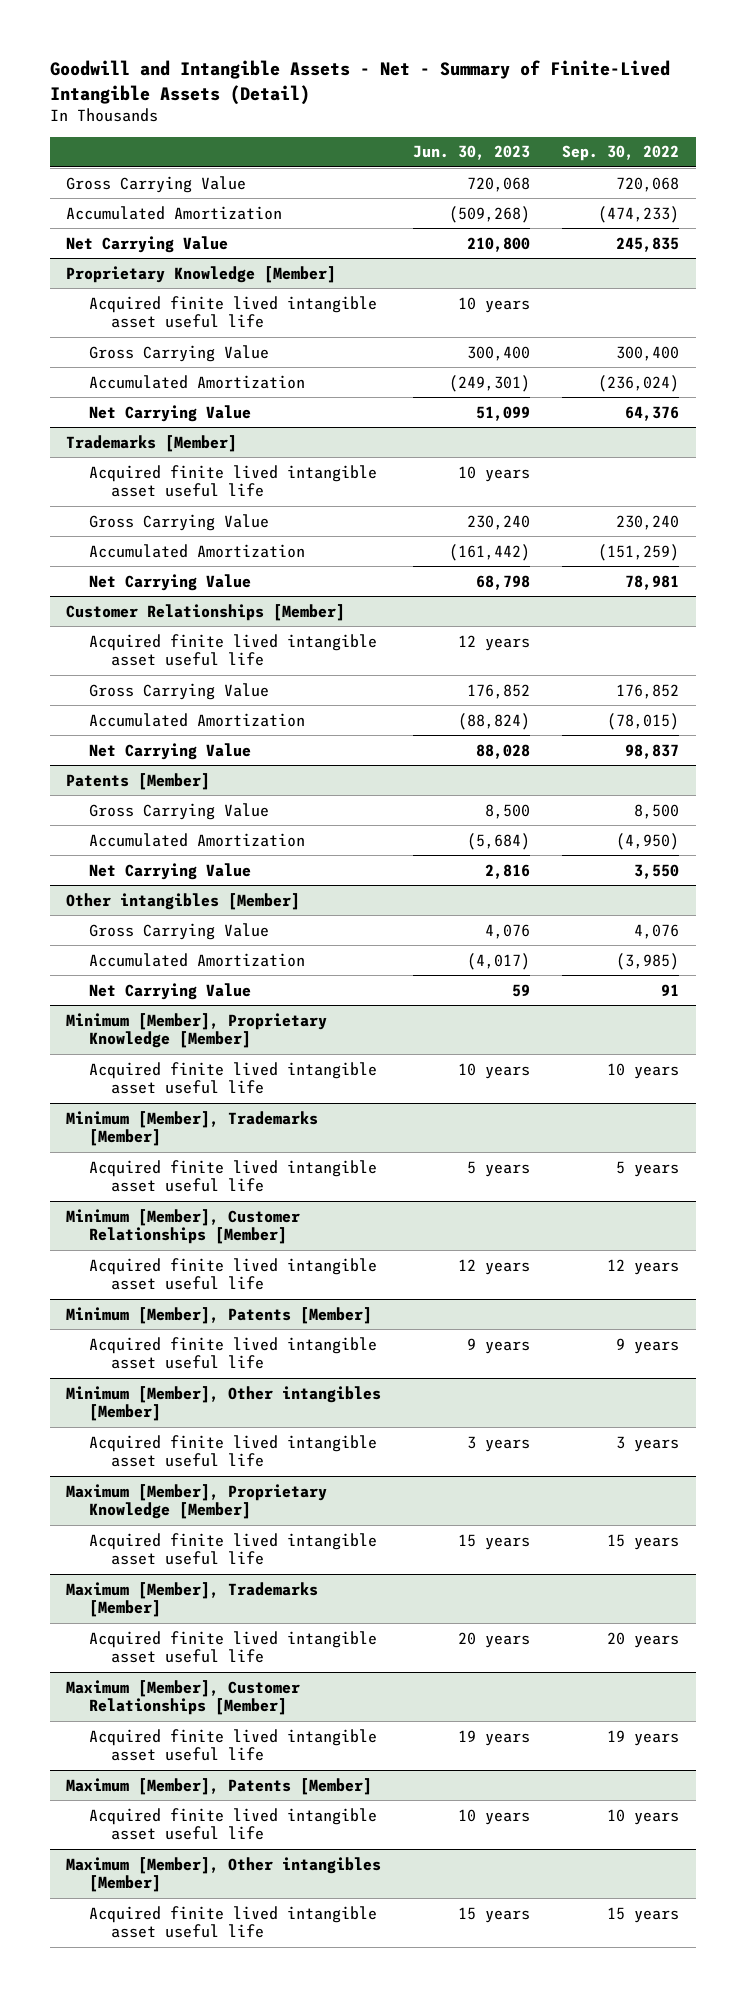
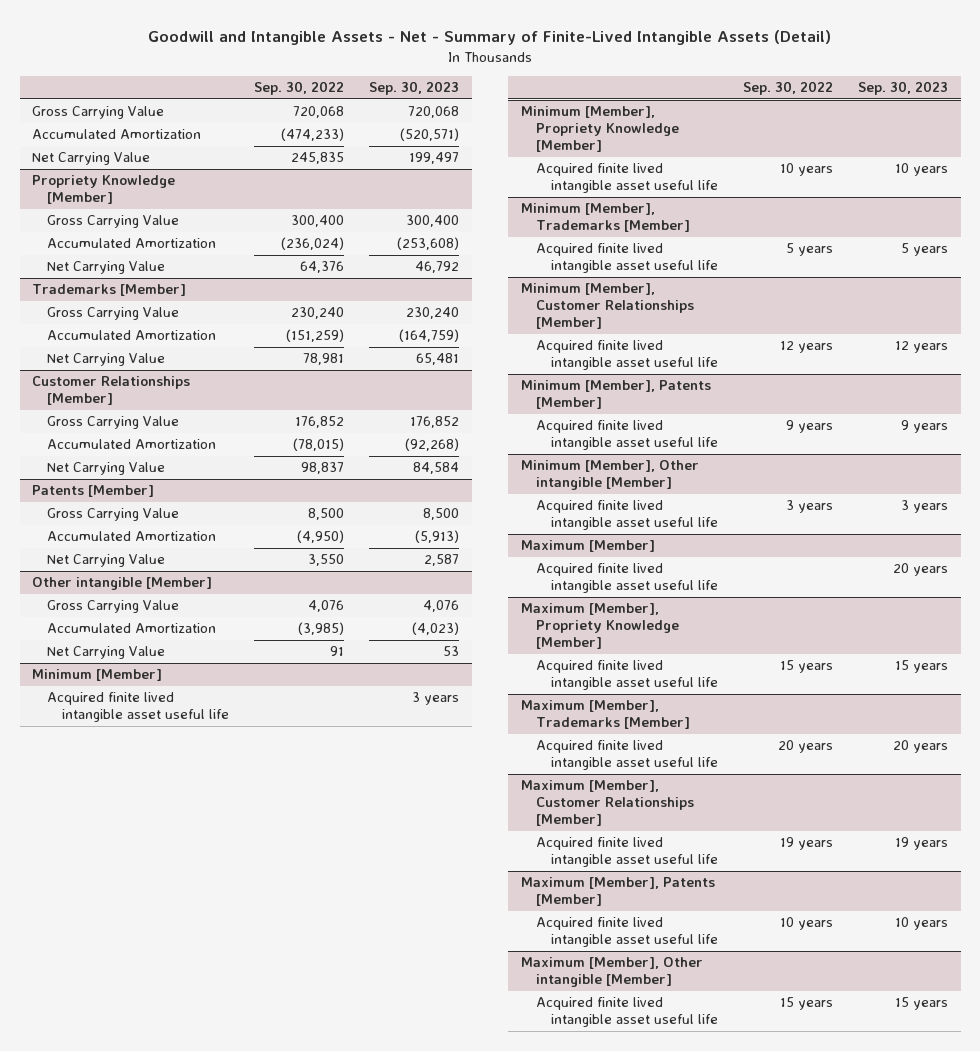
- | Jun. 30, 2023 | Sep. 30, 2022
+ | Sep. 30, 2022 | Sep. 30, 2023
- Proprietary Knowledge [Member]
- Acquired finite lived intangible asset useful life | 10 years |
+ Propriety Knowledge [Member]
@ Trademarks [Member]
- Acquired finite lived intangible asset useful life | 10 years |
@ Customer Relationships [Member]
- Acquired finite lived intangible asset useful life | 12 years |
- Other intangibles [Member]
+ Other intangible [Member]
- Minimum [Member], Proprietary Knowledge [Member]
+ Minimum [Member]
+ Acquired finite lived intangible asset useful life | | 3 years
+ Minimum [Member], Propriety Knowledge [Member]
- Minimum [Member], Other intangibles [Member]
+ Minimum [Member], Other intangible [Member]
- Maximum [Member], Proprietary Knowledge [Member]
+ Maximum [Member]
+ Acquired finite lived intangible asset useful life | | 20 years
+ Maximum [Member], Propriety Knowledge [Member]
- Maximum [Member], Other intangibles [Member]
+ Maximum [Member], Other intangible [Member]

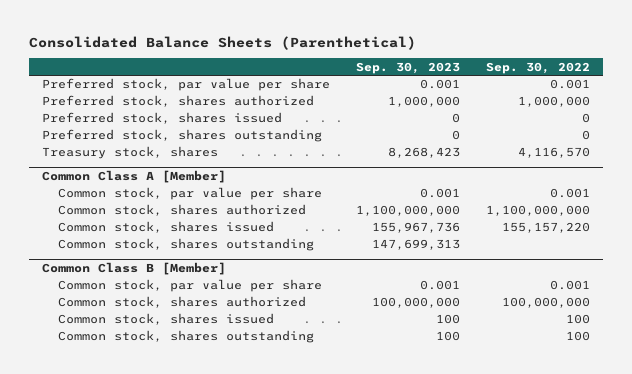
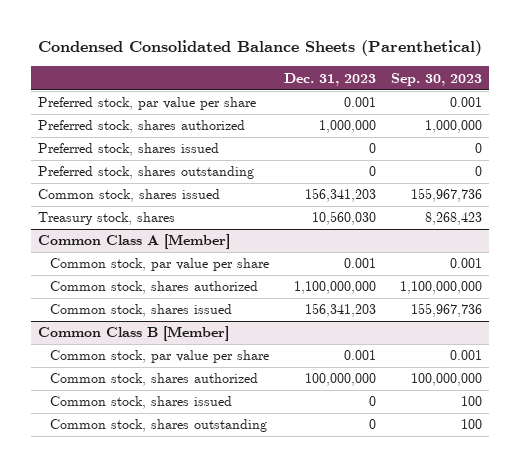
- Consolidated Balance Sheets (Parenthetical)
+ Condensed Consolidated Balance Sheets (Parenthetical)
- | Sep. 30, 2023 | Sep. 30, 2022
+ | Dec. 31, 2023 | Sep. 30, 2023
+ Common stock, shares issued | 156,341,203 | 155,967,736
@ Common Class A [Member]
- Common stock, shares outstanding | 147,699,313 |

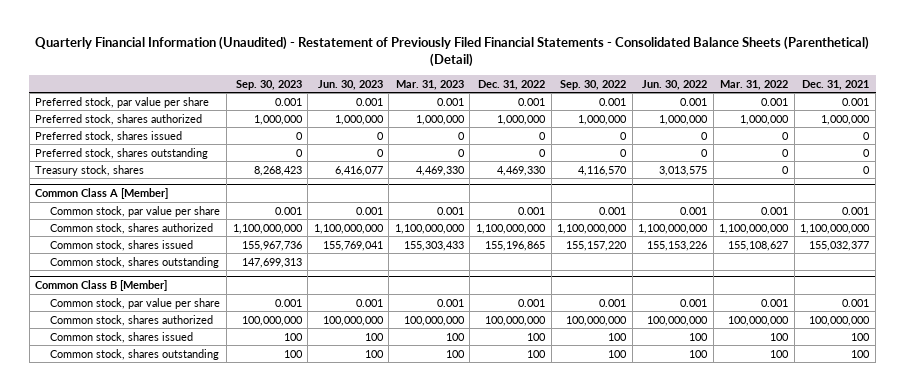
- Condensed Consolidated Balance Sheets (Parenthetical)
+ Quarterly Financial Information (Unaudited) - Restatement of Previously Filed Financial Statements - Consolidated Balance Sheets (Parenthetical) (Detail)
- | Dec. 31, 2023 | Sep. 30, 2023
+ | Sep. 30, 2023 | Jun. 30, 2023 | Mar. 31, 2023 | Dec. 31, 2022 | Sep. 30, 2022 | Jun. 30, 2022 | Mar. 31, 2022 | Dec. 31, 2021
- Common stock, shares issued | 156,341,203 | 155,967,736
@ Common Class A [Member]
+ Common stock, shares outstanding | 147,699,313 | | | | | | |

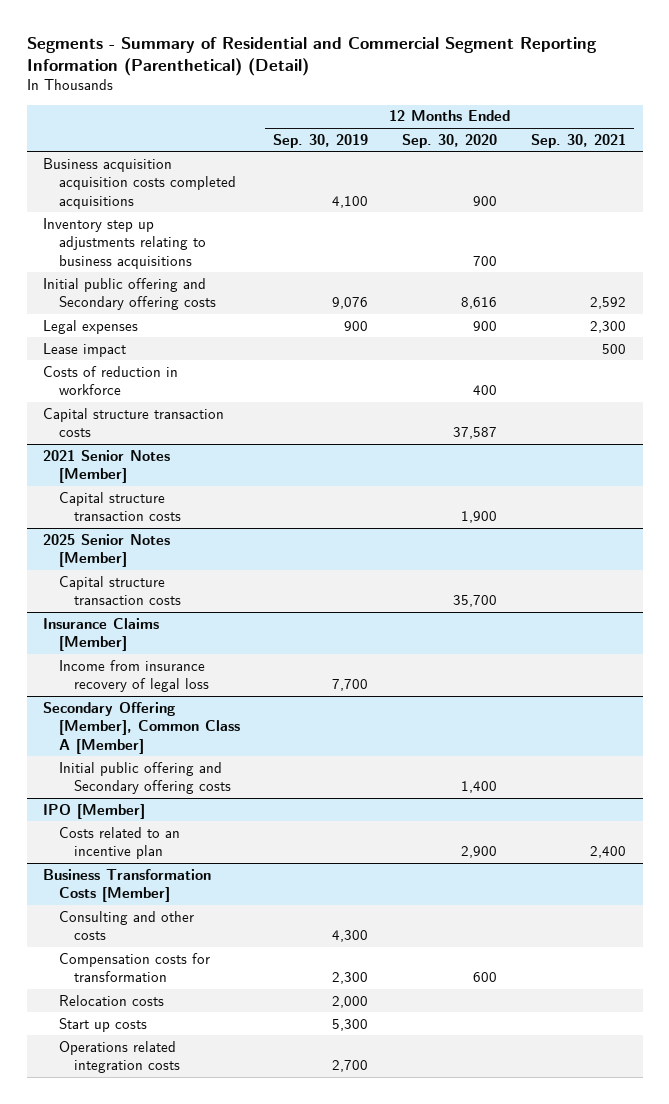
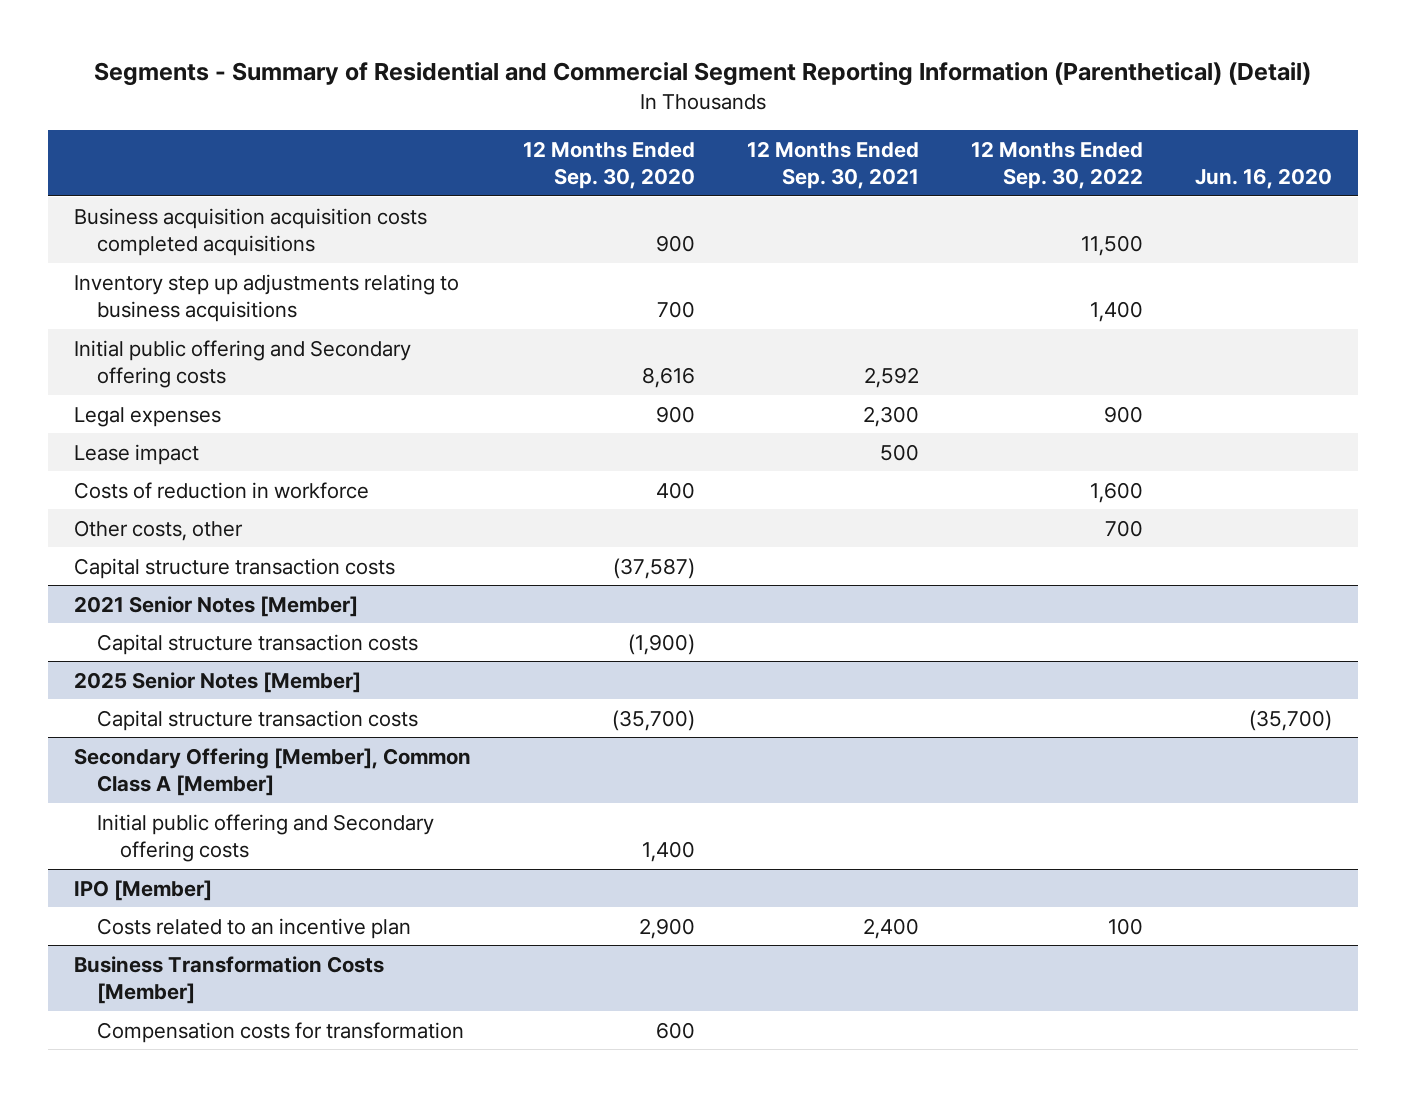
- | 12 Months Ended Sep. 30, 2019 | 12 Months Ended Sep. 30, 2020 | 12 Months Ended Sep. 30, 2021
+ | 12 Months Ended Sep. 30, 2020 | 12 Months Ended Sep. 30, 2021 | 12 Months Ended Sep. 30, 2022 | Jun. 16, 2020
- Capital structure transaction costs | | 37,587 |
+ Other costs, other | | | 700 |
+ Capital structure transaction costs | (37,587) | | |
@ 2021 Senior Notes [Member]
- Capital structure transaction costs | | 1,900 |
+ Capital structure transaction costs | (1,900) | | |
@ 2025 Senior Notes [Member]
- Capital structure transaction costs | | 35,700 |
- Insurance Claims [Member]
- Income from insurance recovery of legal loss | 7,700 | |
@ 2025 Senior Notes [Member]
+ Capital structure transaction costs | (35,700) | | | (35,700)
@ Business Transformation Costs [Member]
- Consulting and other costs | 4,300 | |
- Relocation costs | 2,000 | |
- Start up costs | 5,300 | |
- Operations related integration costs | 2,700 | |

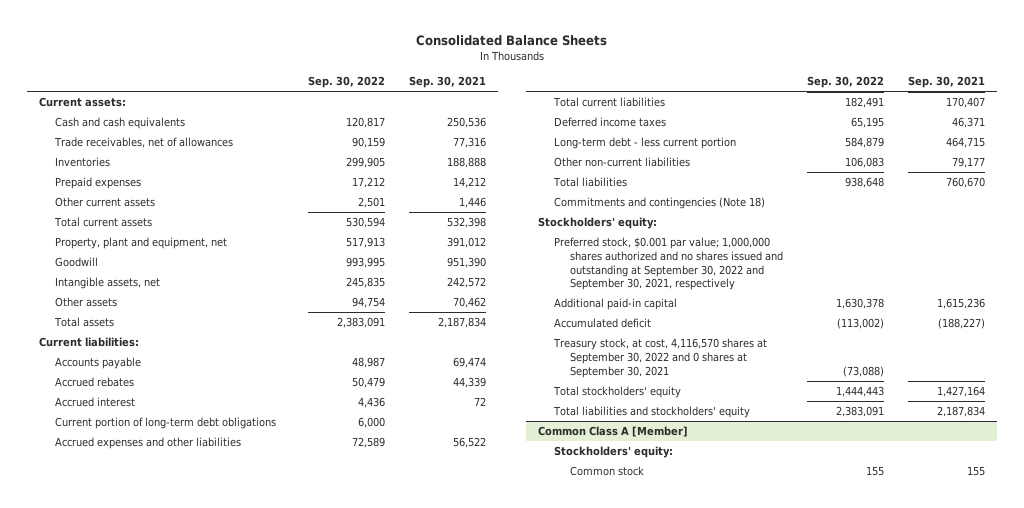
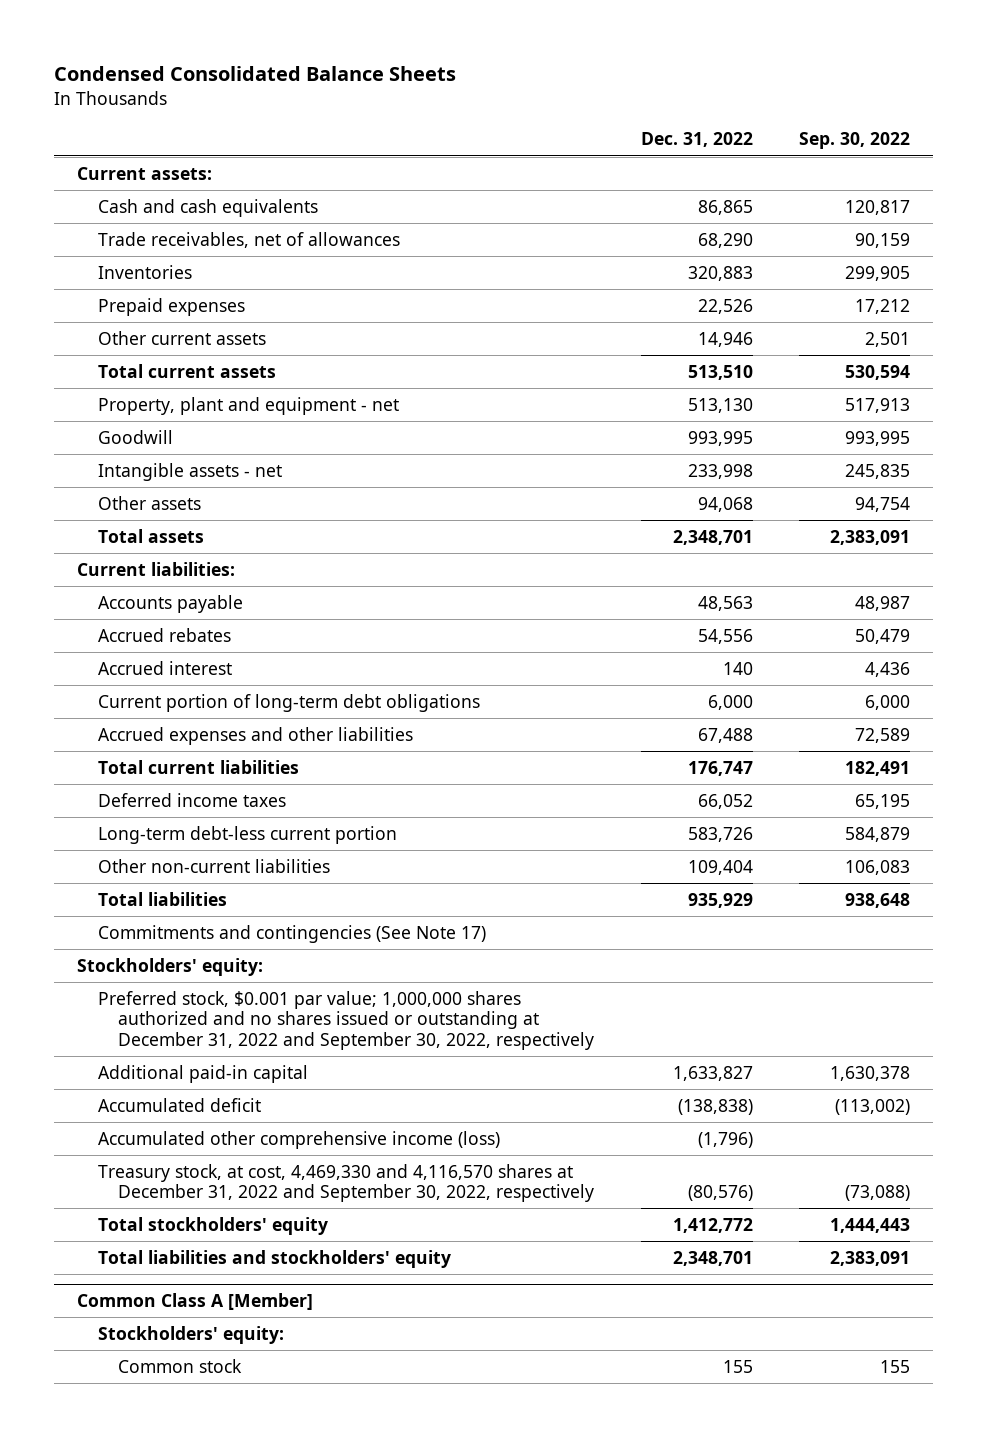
- Consolidated Balance Sheets
+ Condensed Consolidated Balance Sheets
- | Sep. 30, 2022 | Sep. 30, 2021
+ | Dec. 31, 2022 | Sep. 30, 2022
- Property, plant and equipment, net | 517,913 | 391,012
+ Property, plant and equipment - net | 513,130 | 517,913
- Intangible assets, net | 245,835 | 242,572
+ Intangible assets - net | 233,998 | 245,835
- Long-term debt - less current portion | 584,879 | 464,715
+ Long-term debt-less current portion | 583,726 | 584,879
- Commitments and contingencies (Note 18)
+ Commitments and contingencies (See Note 17)
- Preferred stock, $0.001 par value; 1,000,000 shares authorized and no shares issued and outstanding at September 30, 2022 and September 30, 2021, respectively
+ Preferred stock, $0.001 par value; 1,000,000 shares authorized and no shares issued or outstanding at December 31, 2022 and September 30, 2022, respectively
- Treasury stock, at cost, 4,116,570 shares at September 30, 2022 and 0 shares at September 30, 2021 | (73,088) |
+ Accumulated other comprehensive income (loss) | (1,796) |
+ Treasury stock, at cost, 4,469,330 and 4,116,570 shares at December 31, 2022 and September 30, 2022, respectively | (80,576) | (73,088)

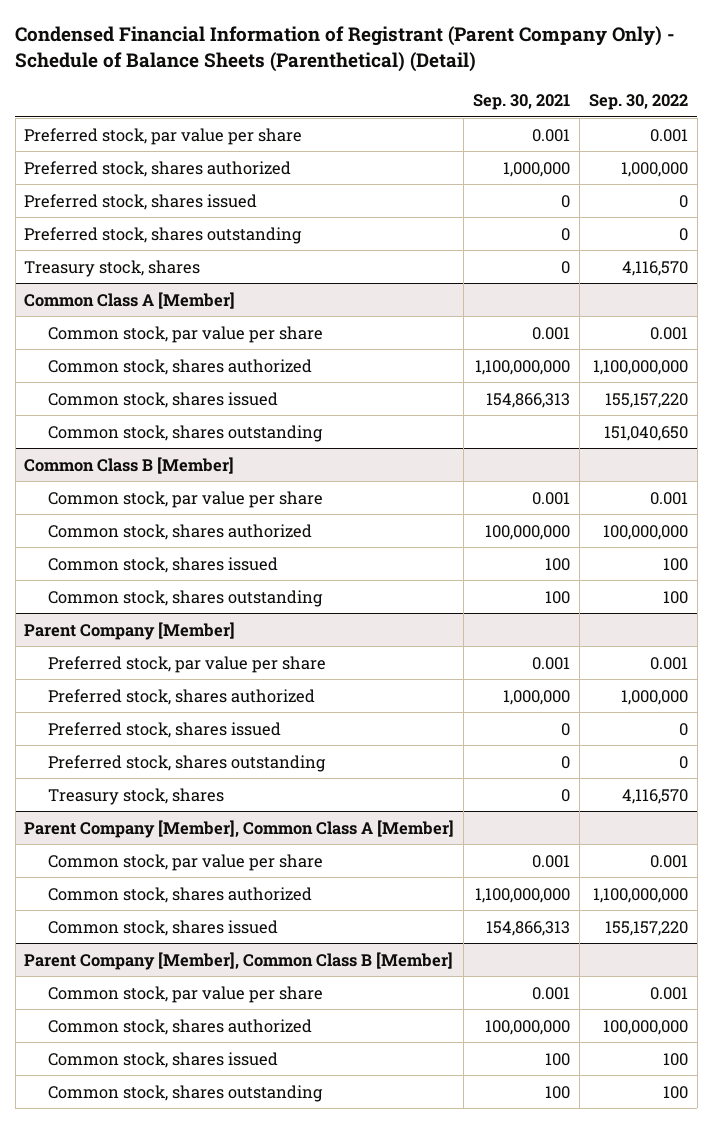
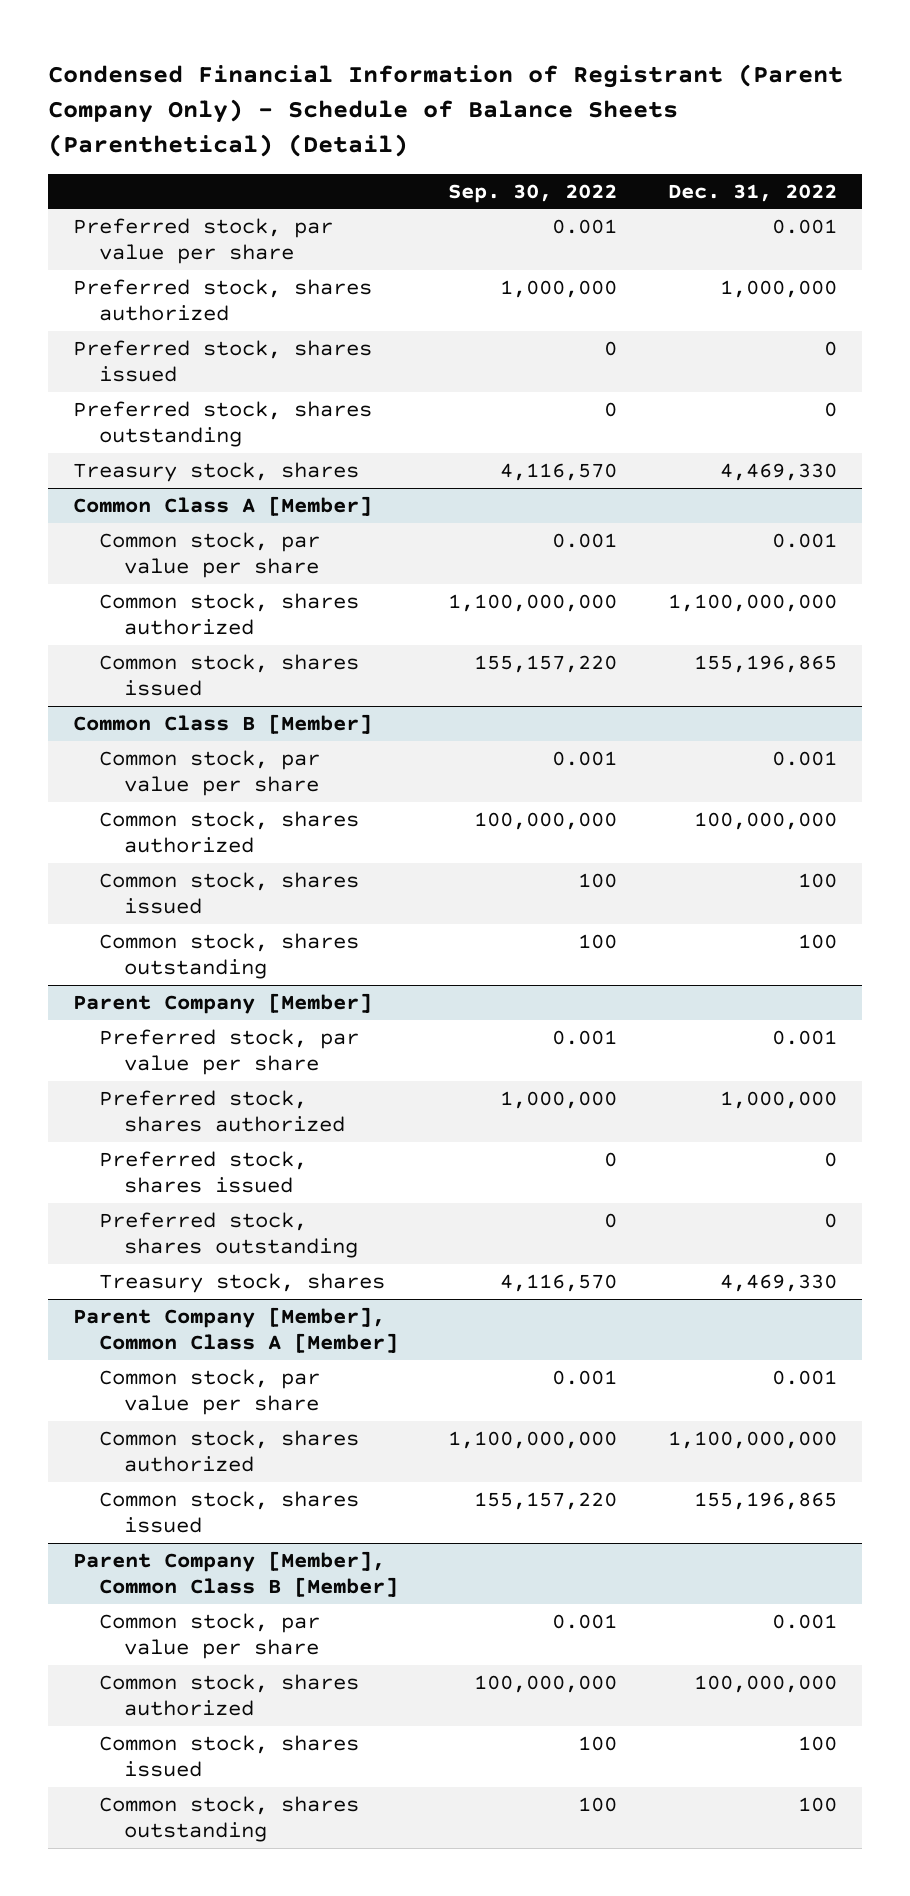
- | Sep. 30, 2021 | Sep. 30, 2022
+ | Sep. 30, 2022 | Dec. 31, 2022
@ Common Class A [Member]
- Common stock, shares outstanding | | 151,040,650

